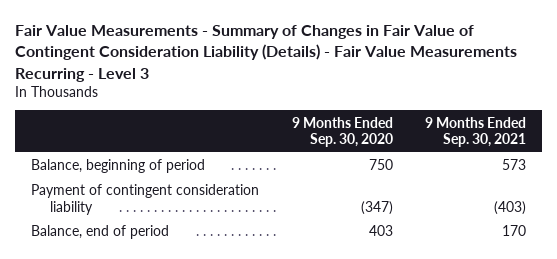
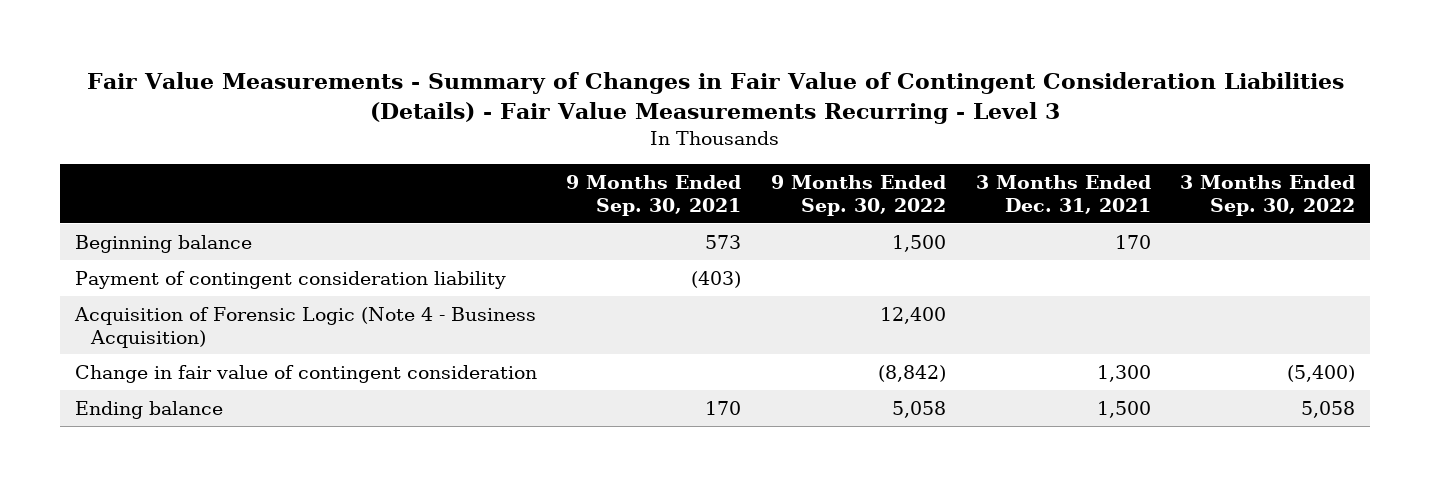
- Fair Value Measurements - Summary of Changes in Fair Value of Contingent Consideration Liability (Details) - Fair Value Measurements Recurring - Level 3
+ Fair Value Measurements - Summary of Changes in Fair Value of Contingent Consideration Liabilities (Details) - Fair Value Measurements Recurring - Level 3
- | 9 Months Ended Sep. 30, 2020 | 9 Months Ended Sep. 30, 2021
+ | 9 Months Ended Sep. 30, 2021 | 9 Months Ended Sep. 30, 2022 | 3 Months Ended Dec. 31, 2021 | 3 Months Ended Sep. 30, 2022
- Balance, beginning of period | 750 | 573
+ Beginning balance | 573 | 1,500 | 170 |
- Balance, end of period | 403 | 170
+ Acquisition of Forensic Logic (Note 4 - Business Acquisition) | | 12,400 | |
+ Change in fair value of contingent consideration | | (8,842) | 1,300 | (5,400)
+ Ending balance | 170 | 5,058 | 1,500 | 5,058

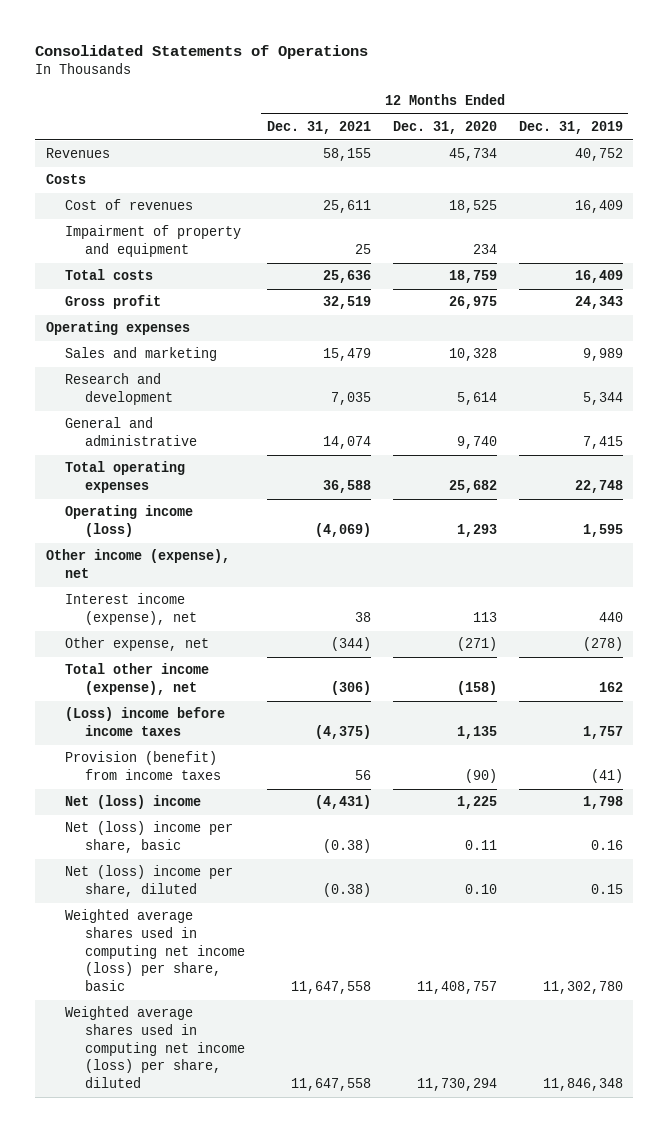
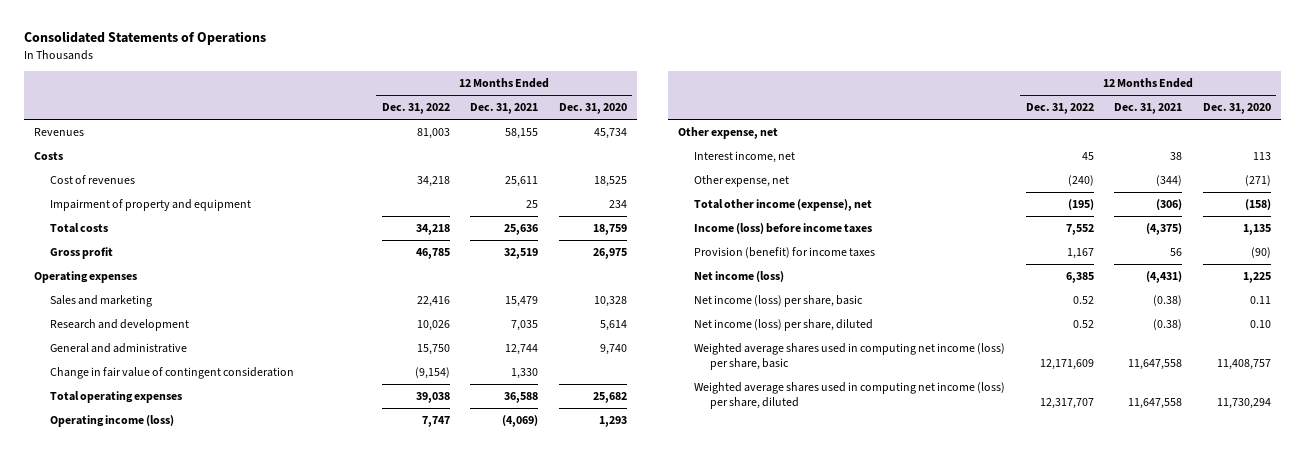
- | 12 Months Ended Dec. 31, 2021 | 12 Months Ended Dec. 31, 2020 | 12 Months Ended Dec. 31, 2019
+ | 12 Months Ended Dec. 31, 2022 | 12 Months Ended Dec. 31, 2021 | 12 Months Ended Dec. 31, 2020
- General and administrative | 14,074 | 9,740 | 7,415
+ General and administrative | 15,750 | 12,744 | 9,740
+ Change in fair value of contingent consideration | (9,154) | 1,330 |
- Other income (expense), net
- Interest income (expense), net | 38 | 113 | 440
+ Other expense, net
+ Interest income, net | 45 | 38 | 113
- (Loss) income before income taxes | (4,375) | 1,135 | 1,757
- Provision (benefit) from income taxes | 56 | (90) | (41)
- Net (loss) income | (4,431) | 1,225 | 1,798
- Net (loss) income per share, basic | (0.38) | 0.11 | 0.16
- Net (loss) income per share, diluted | (0.38) | 0.10 | 0.15
+ Income (loss) before income taxes | 7,552 | (4,375) | 1,135
+ Provision (benefit) for income taxes | 1,167 | 56 | (90)
+ Net income (loss) | 6,385 | (4,431) | 1,225
+ Net income (loss) per share, basic | 0.52 | (0.38) | 0.11
+ Net income (loss) per share, diluted | 0.52 | (0.38) | 0.10

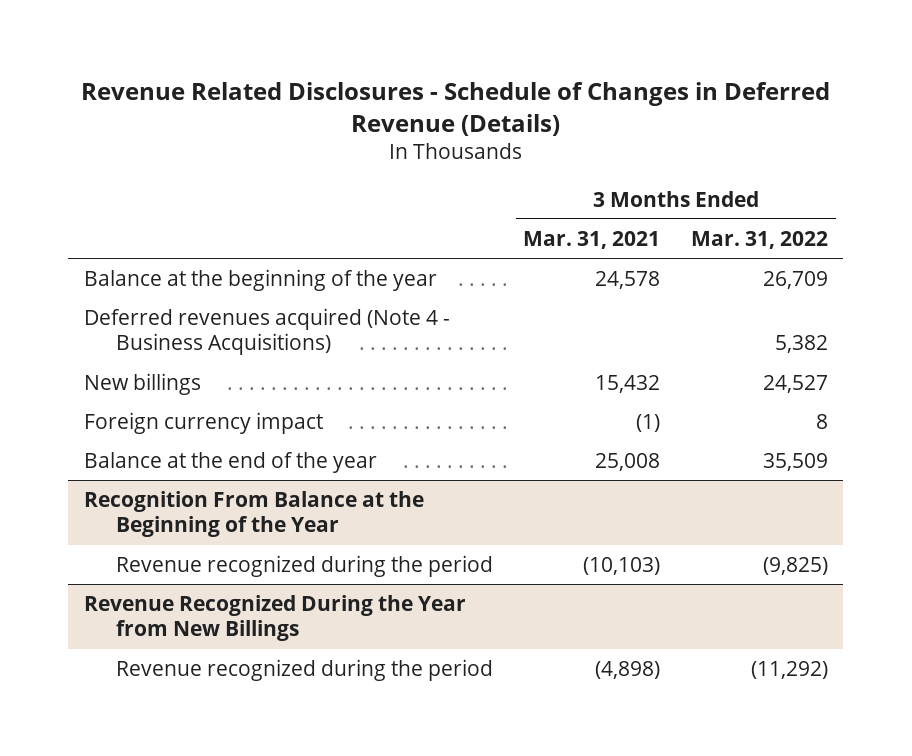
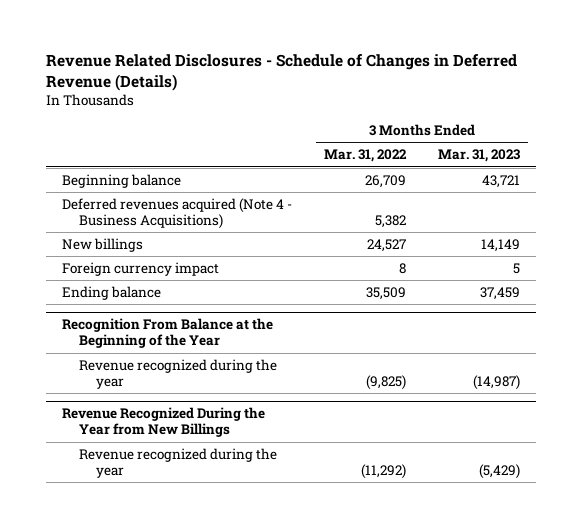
- | 3 Months Ended Mar. 31, 2021 | 3 Months Ended Mar. 31, 2022
+ | 3 Months Ended Mar. 31, 2022 | 3 Months Ended Mar. 31, 2023
- Balance at the beginning of the year | 24,578 | 26,709
+ Beginning balance | 26,709 | 43,721
- Balance at the end of the year | 25,008 | 35,509
+ Ending balance | 35,509 | 37,459
@ Recognition From Balance at the Beginning of the Year
- Revenue recognized during the period | (10,103) | (9,825)
+ Revenue recognized during the year | (9,825) | (14,987)
@ Revenue Recognized During the Year from New Billings
- Revenue recognized during the period | (4,898) | (11,292)
+ Revenue recognized during the year | (11,292) | (5,429)

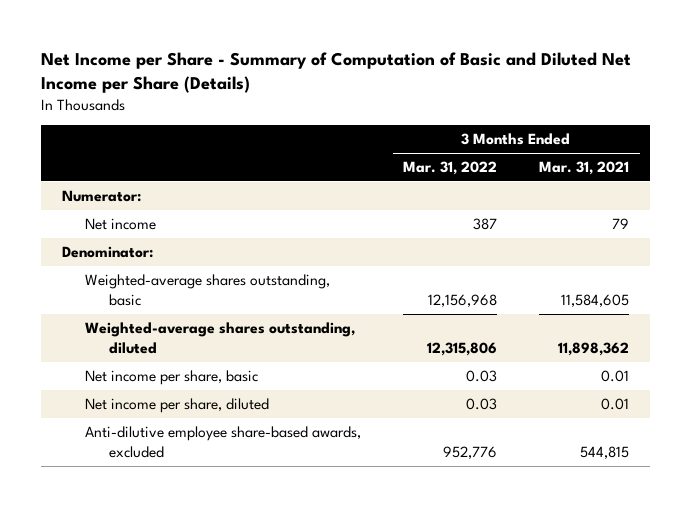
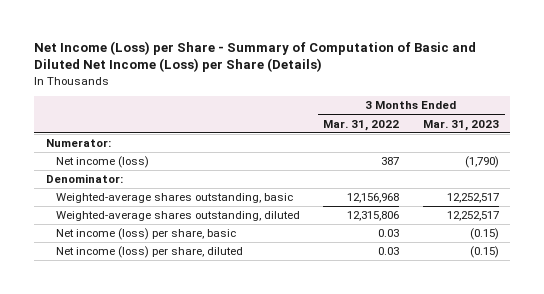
- Net Income per Share - Summary of Computation of Basic and Diluted Net Income per Share (Details)
+ Net Income (Loss) per Share - Summary of Computation of Basic and Diluted Net Income (Loss) per Share (Details)
- | 3 Months Ended Mar. 31, 2022 | 3 Months Ended Mar. 31, 2021
+ | 3 Months Ended Mar. 31, 2022 | 3 Months Ended Mar. 31, 2023
- Net income | 387 | 79
+ Net income (loss) | 387 | (1,790)
- Net income per share, basic | 0.03 | 0.01
- Net income per share, diluted | 0.03 | 0.01
- Anti-dilutive employee share-based awards, excluded | 952,776 | 544,815
+ Net income (loss) per share, basic | 0.03 | (0.15)
+ Net income (loss) per share, diluted | 0.03 | (0.15)

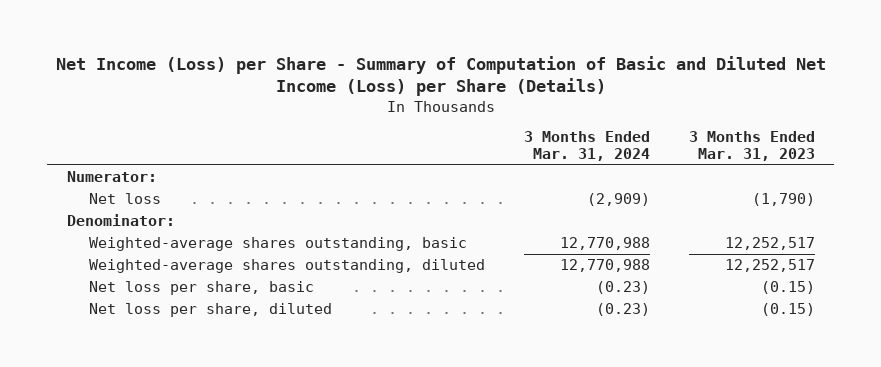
- | 3 Months Ended Mar. 31, 2022 | 3 Months Ended Mar. 31, 2023
+ | 3 Months Ended Mar. 31, 2024 | 3 Months Ended Mar. 31, 2023
- Net income (loss) | 387 | (1,790)
+ Net loss | (2,909) | (1,790)
- Net income (loss) per share, basic | 0.03 | (0.15)
- Net income (loss) per share, diluted | 0.03 | (0.15)
+ Net loss per share, basic | (0.23) | (0.15)
+ Net loss per share, diluted | (0.23) | (0.15)

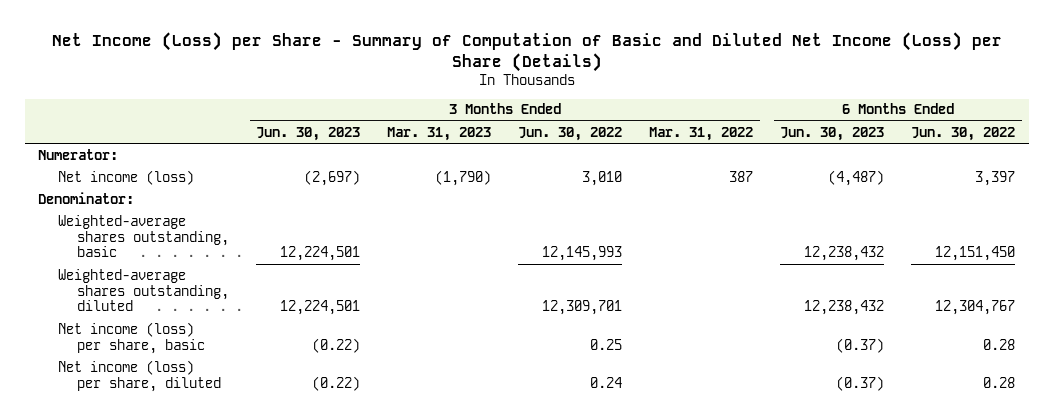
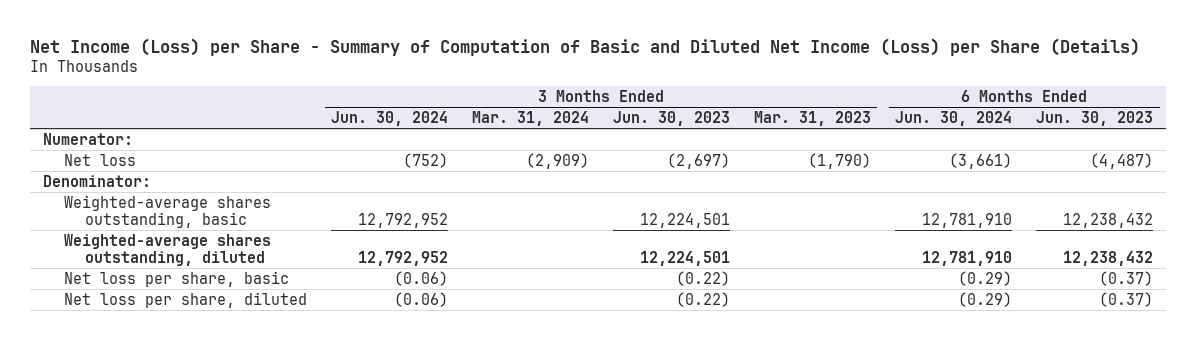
- | 3 Months Ended Jun. 30, 2023 | 3 Months Ended Mar. 31, 2023 | 3 Months Ended Jun. 30, 2022 | 3 Months Ended Mar. 31, 2022 | 6 Months Ended Jun. 30, 2023 | 6 Months Ended Jun. 30, 2022
+ | 3 Months Ended Jun. 30, 2024 | 3 Months Ended Mar. 31, 2024 | 3 Months Ended Jun. 30, 2023 | 3 Months Ended Mar. 31, 2023 | 6 Months Ended Jun. 30, 2024 | 6 Months Ended Jun. 30, 2023
- Net income (loss) | (2,697) | (1,790) | 3,010 | 387 | (4,487) | 3,397
+ Net loss | (752) | (2,909) | (2,697) | (1,790) | (3,661) | (4,487)
- Net income (loss) per share, basic | (0.22) | | 0.25 | | (0.37) | 0.28
- Net income (loss) per share, diluted | (0.22) | | 0.24 | | (0.37) | 0.28
+ Net loss per share, basic | (0.06) | | (0.22) | | (0.29) | (0.37)
+ Net loss per share, diluted | (0.06) | | (0.22) | | (0.29) | (0.37)

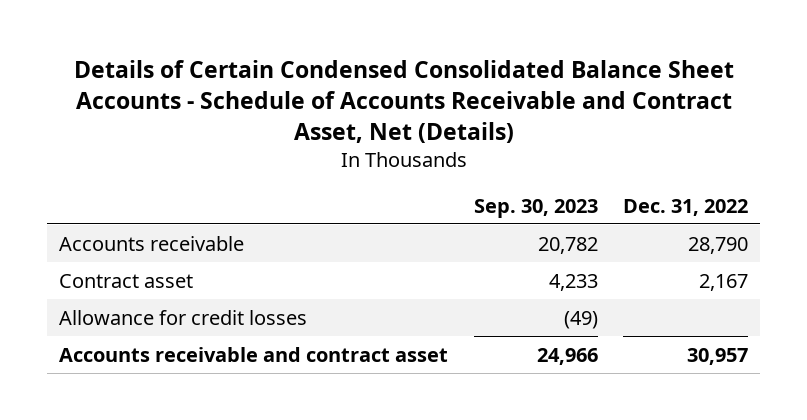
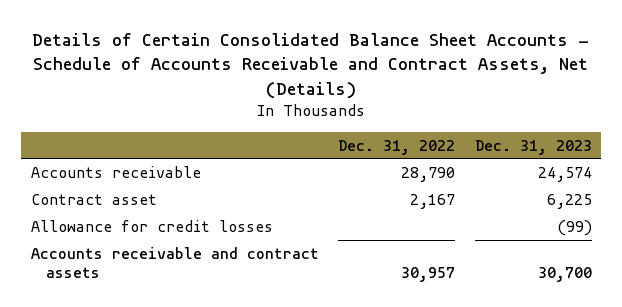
- Details of Certain Condensed Consolidated Balance Sheet Accounts - Schedule of Accounts Receivable and Contract Asset, Net (Details)
+ Details of Certain Consolidated Balance Sheet Accounts - Schedule of Accounts Receivable and Contract Assets, Net (Details)
- | Sep. 30, 2023 | Dec. 31, 2022
+ | Dec. 31, 2022 | Dec. 31, 2023
- Accounts receivable and contract asset | 24,966 | 30,957
+ Accounts receivable and contract assets | 30,957 | 30,700

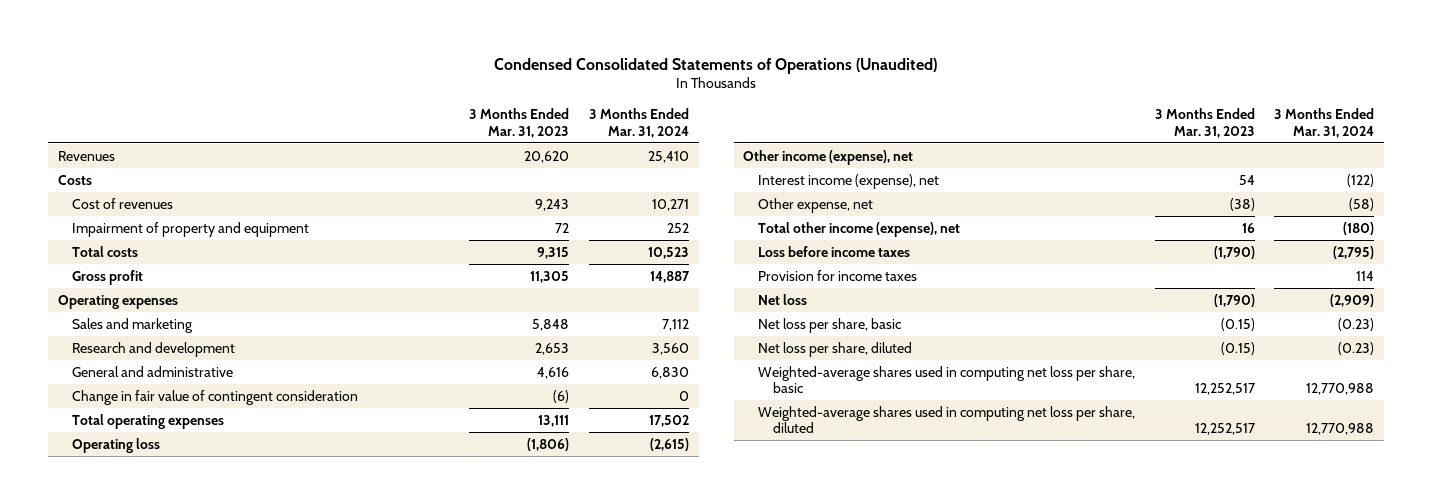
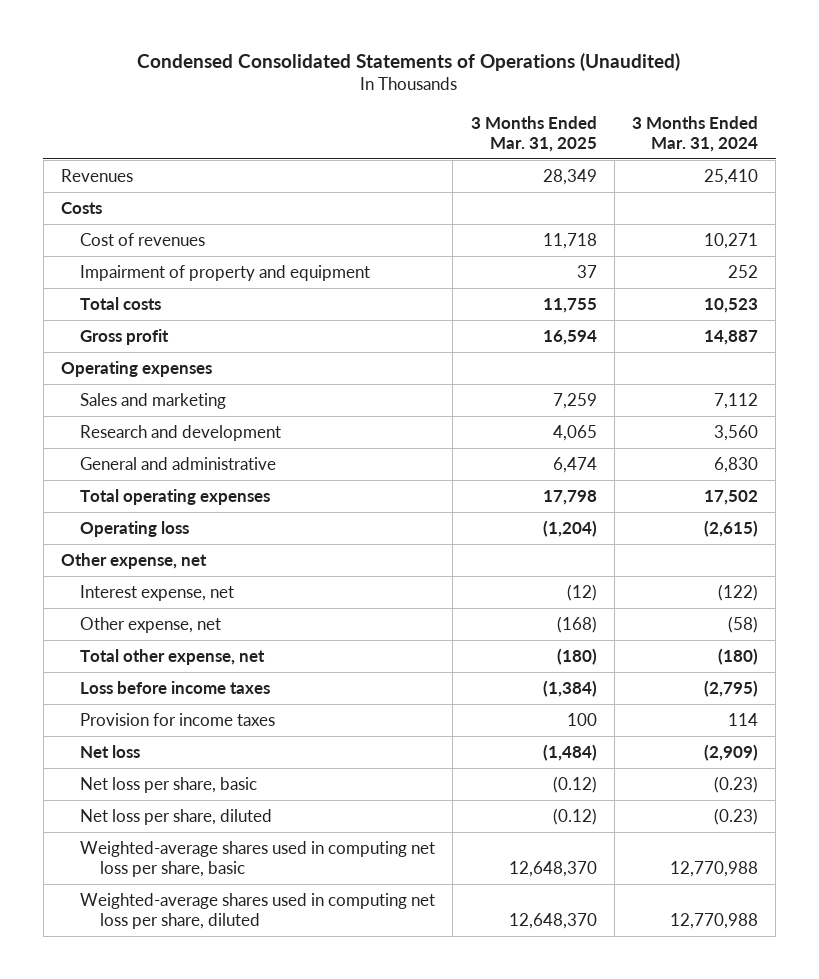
- | 3 Months Ended Mar. 31, 2023 | 3 Months Ended Mar. 31, 2024
+ | 3 Months Ended Mar. 31, 2025 | 3 Months Ended Mar. 31, 2024
- Change in fair value of contingent consideration | (6) | 0
- Other income (expense), net
- Interest income (expense), net | 54 | (122)
+ Other expense, net
+ Interest expense, net | (12) | (122)
- Total other income (expense), net | 16 | (180)
+ Total other expense, net | (180) | (180)

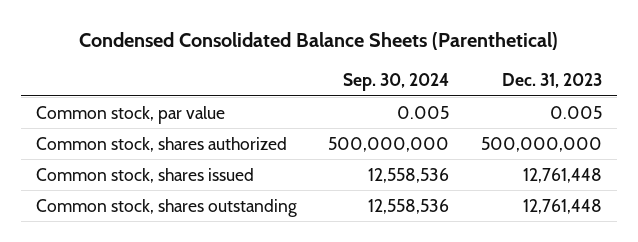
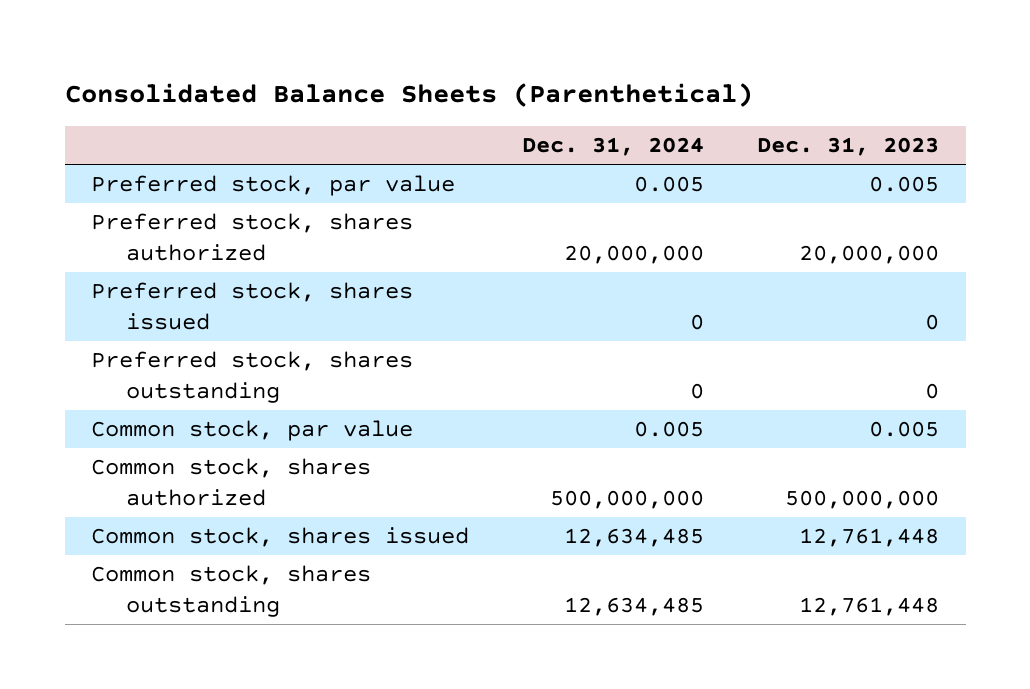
- Condensed Consolidated Balance Sheets (Parenthetical)
+ Consolidated Balance Sheets (Parenthetical)
- | Sep. 30, 2024 | Dec. 31, 2023
+ | Dec. 31, 2024 | Dec. 31, 2023
+ Preferred stock, par value | 0.005 | 0.005
+ Preferred stock, shares authorized | 20,000,000 | 20,000,000
+ Preferred stock, shares issued | 0 | 0
+ Preferred stock, shares outstanding | 0 | 0

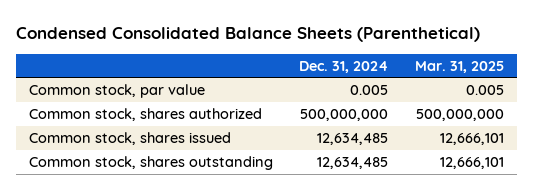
- Consolidated Balance Sheets (Parenthetical)
+ Condensed Consolidated Balance Sheets (Parenthetical)
- | Dec. 31, 2024 | Dec. 31, 2023
+ | Dec. 31, 2024 | Mar. 31, 2025
- Preferred stock, par value | 0.005 | 0.005
- Preferred stock, shares authorized | 20,000,000 | 20,000,000
- Preferred stock, shares issued | 0 | 0
- Preferred stock, shares outstanding | 0 | 0

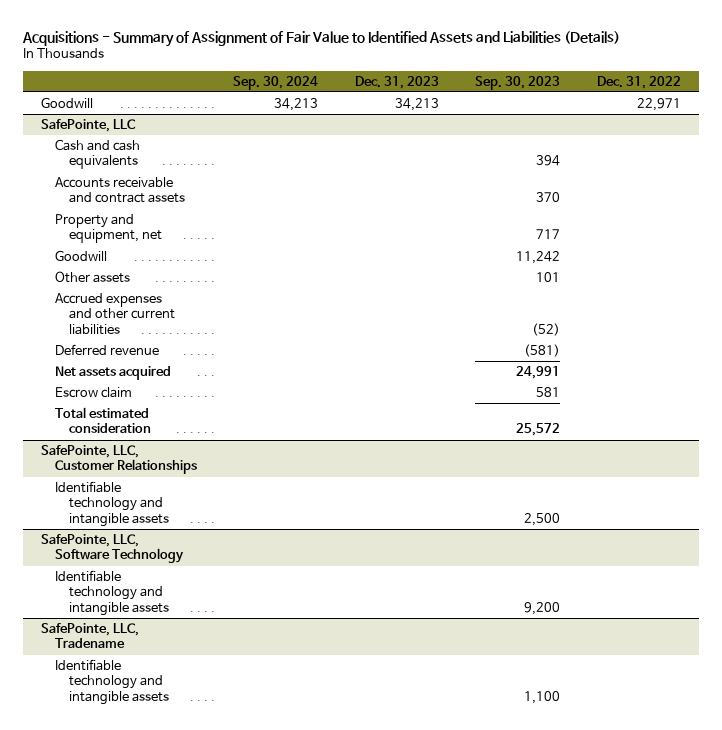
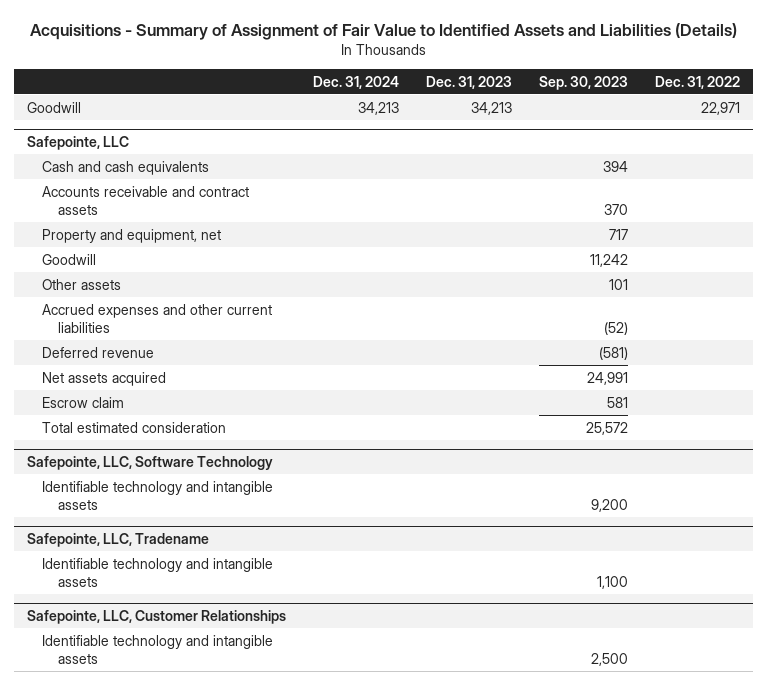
- | Sep. 30, 2024 | Dec. 31, 2023 | Sep. 30, 2023 | Dec. 31, 2022
+ | Dec. 31, 2024 | Dec. 31, 2023 | Sep. 30, 2023 | Dec. 31, 2022
- SafePointe, LLC
+ Safepointe, LLC
- SafePointe, LLC, Customer Relationships
- Identifiable technology and intangible assets | | | 2,500 |
- SafePointe, LLC, Software Technology
+ Safepointe, LLC, Software Technology
- SafePointe, LLC, Tradename
+ Safepointe, LLC, Tradename
+ Safepointe, LLC, Customer Relationships
+ Identifiable technology and intangible assets | | | 2,500 |

